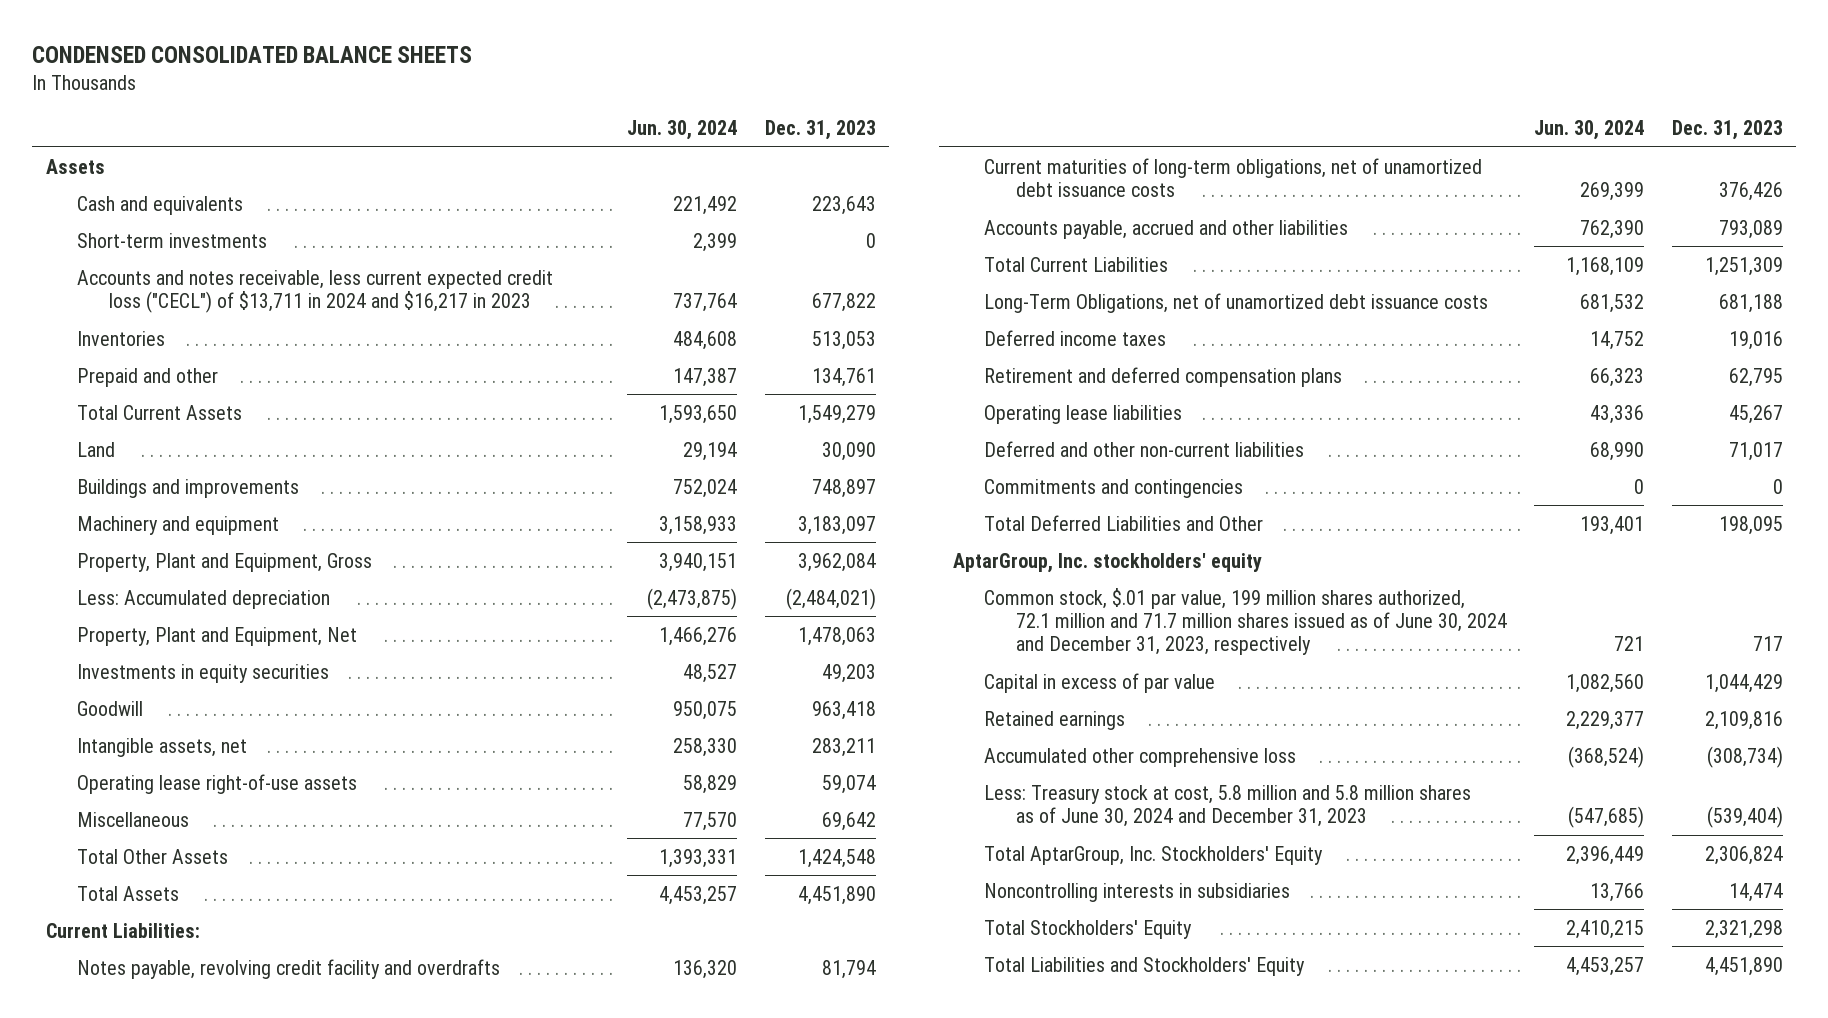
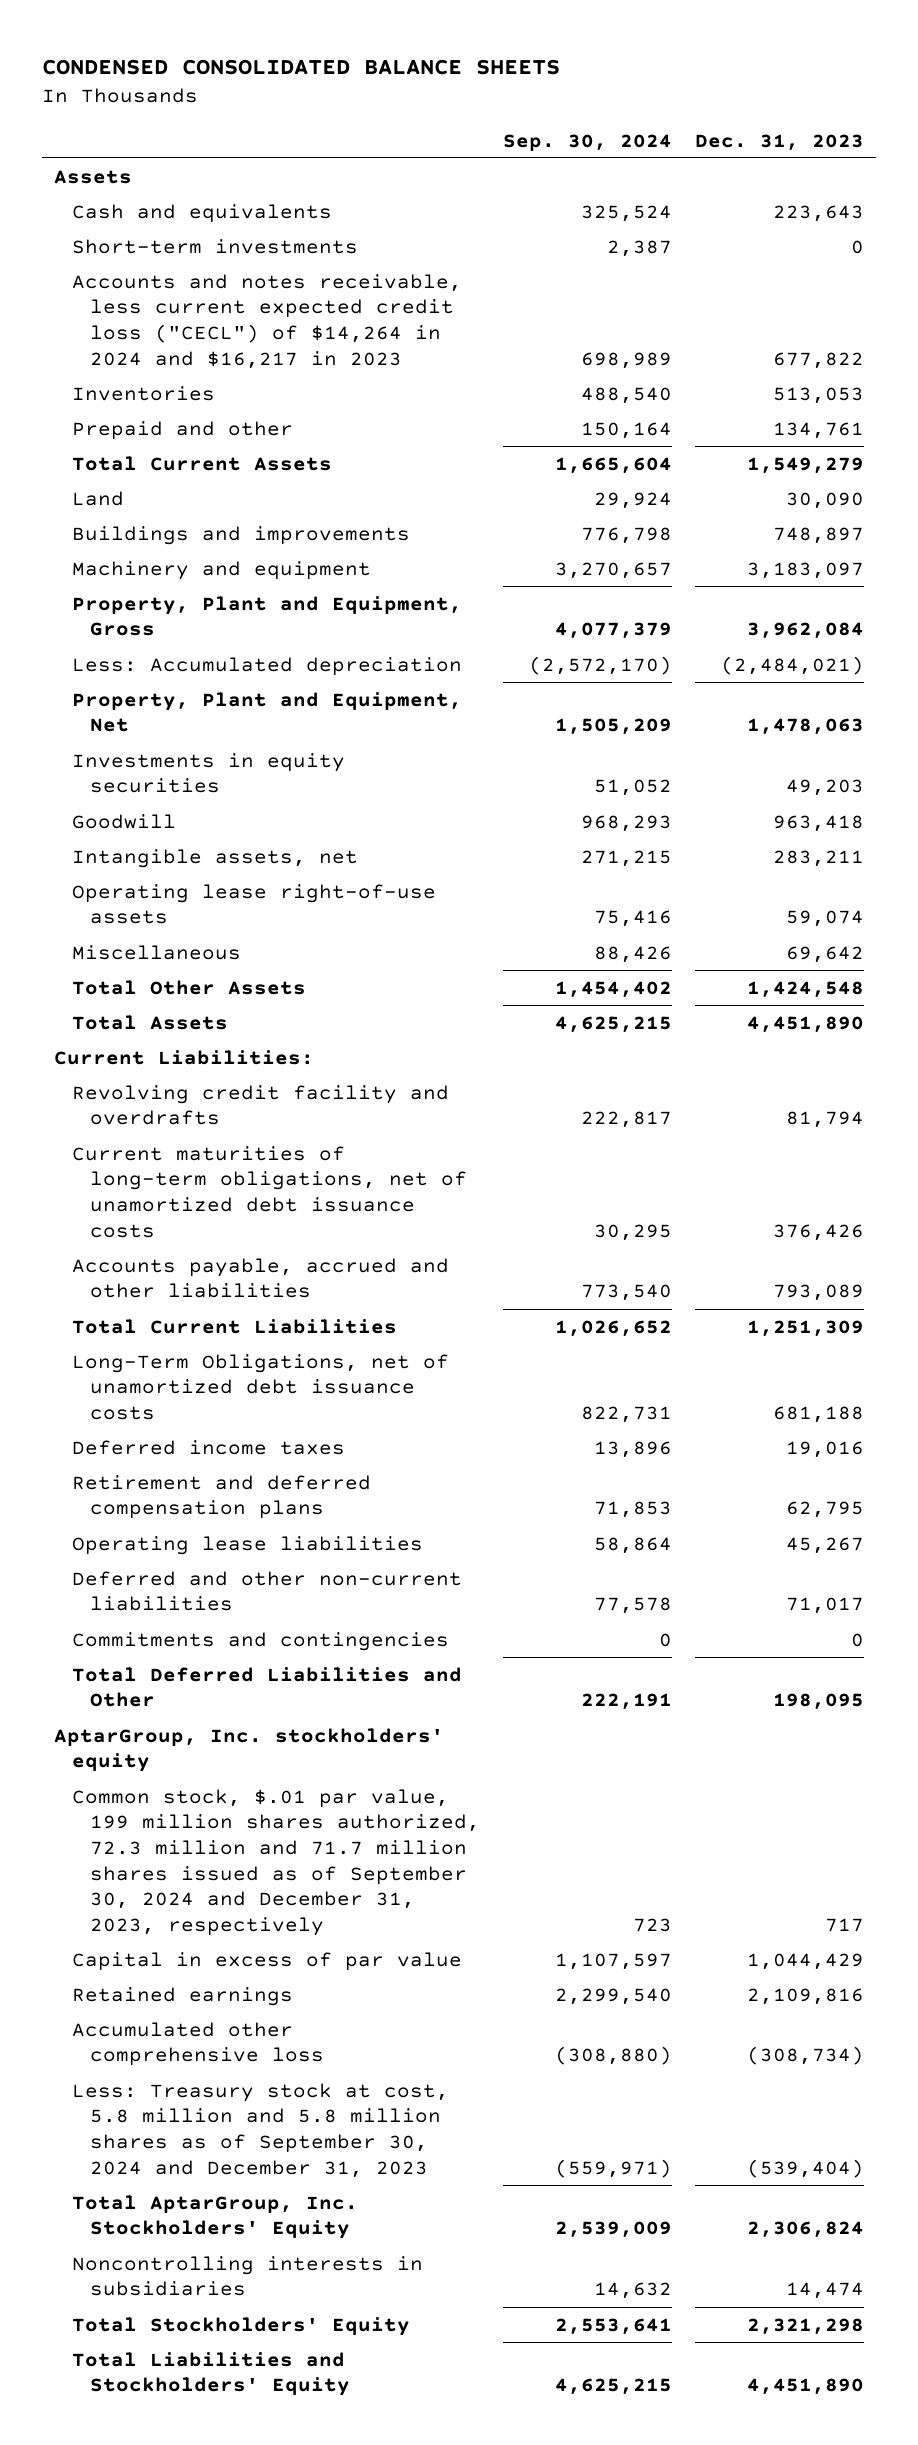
- | Jun. 30, 2024 | Dec. 31, 2023
+ | Sep. 30, 2024 | Dec. 31, 2023
- Accounts and notes receivable, less current expected credit loss ("CECL") of $13,711 in 2024 and $16,217 in 2023 | 737,764 | 677,822
+ Accounts and notes receivable, less current expected credit loss ("CECL") of $14,264 in 2024 and $16,217 in 2023 | 698,989 | 677,822
- Notes payable, revolving credit facility and overdrafts | 136,320 | 81,794
+ Revolving credit facility and overdrafts | 222,817 | 81,794
- Common stock, $.01 par value, 199 million shares authorized, 72.1 million and 71.7 million shares issued as of June 30, 2024 and December 31, 2023, respectively | 721 | 717
+ Common stock, $.01 par value, 199 million shares authorized, 72.3 million and 71.7 million shares issued as of September 30, 2024 and December 31, 2023, respectively | 723 | 717
- Less: Treasury stock at cost, 5.8 million and 5.8 million shares as of June 30, 2024 and December 31, 2023 | (547,685) | (539,404)
+ Less: Treasury stock at cost, 5.8 million and 5.8 million shares as of September 30, 2024 and December 31, 2023 | (559,971) | (539,404)

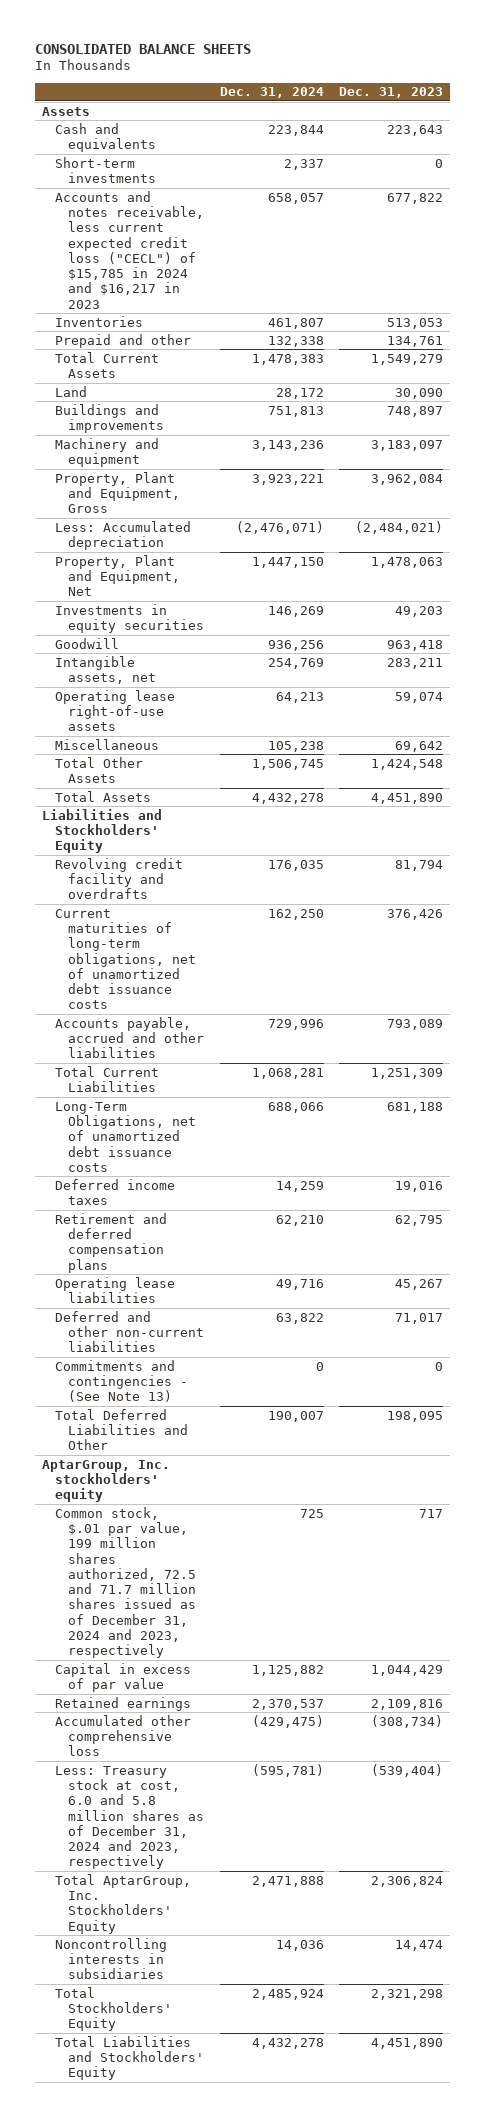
- CONDENSED CONSOLIDATED BALANCE SHEETS
+ CONSOLIDATED BALANCE SHEETS
- | Sep. 30, 2024 | Dec. 31, 2023
+ | Dec. 31, 2024 | Dec. 31, 2023
- Accounts and notes receivable, less current expected credit loss ("CECL") of $14,264 in 2024 and $16,217 in 2023 | 698,989 | 677,822
+ Accounts and notes receivable, less current expected credit loss ("CECL") of $15,785 in 2024 and $16,217 in 2023 | 658,057 | 677,822
- Current Liabilities:
+ Liabilities and Stockholders' Equity
- Commitments and contingencies | 0 | 0
+ Commitments and contingencies - (See Note 13) | 0 | 0
- Common stock, $.01 par value, 199 million shares authorized, 72.3 million and 71.7 million shares issued as of September 30, 2024 and December 31, 2023, respectively | 723 | 717
+ Common stock, $.01 par value, 199 million shares authorized, 72.5 and 71.7 million shares issued as of December 31, 2024 and 2023, respectively | 725 | 717
- Less: Treasury stock at cost, 5.8 million and 5.8 million shares as of September 30, 2024 and December 31, 2023 | (559,971) | (539,404)
+ Less: Treasury stock at cost, 6.0 and 5.8 million shares as of December 31, 2024 and 2023, respectively | (595,781) | (539,404)

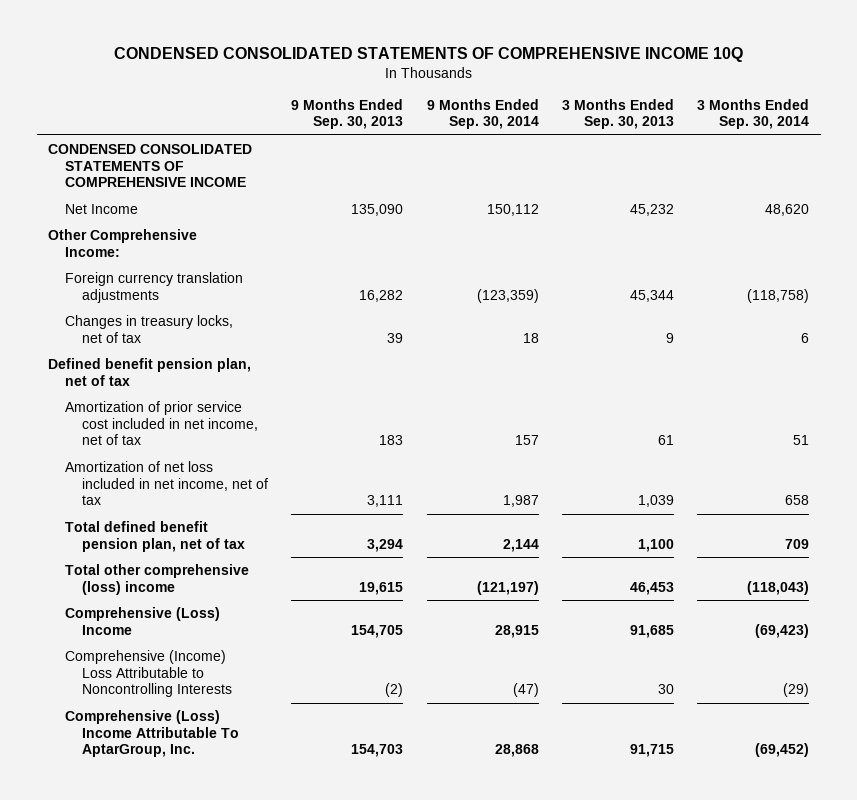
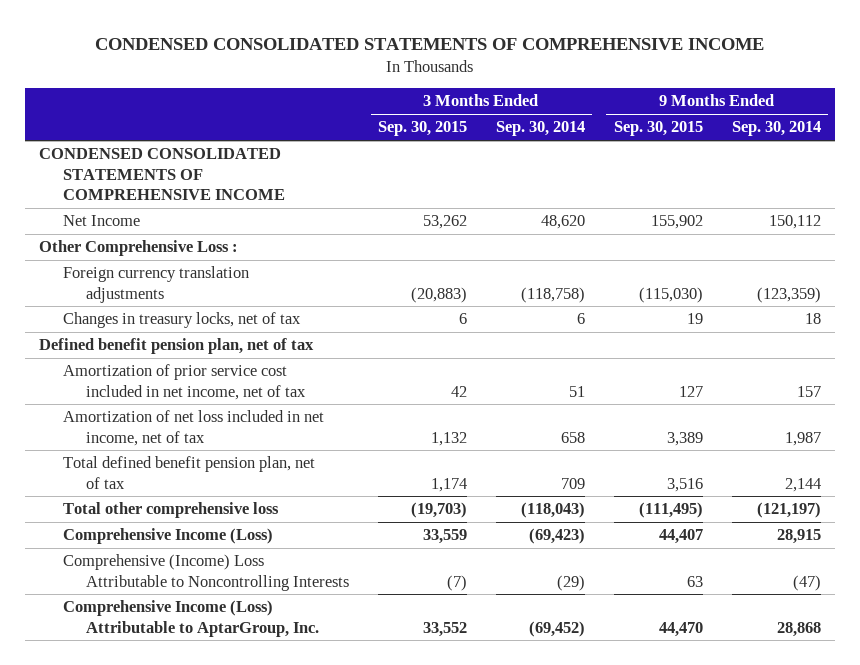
- CONDENSED CONSOLIDATED STATEMENTS OF COMPREHENSIVE INCOME 10Q
+ CONDENSED CONSOLIDATED STATEMENTS OF COMPREHENSIVE INCOME
- | 9 Months Ended Sep. 30, 2013 | 9 Months Ended Sep. 30, 2014 | 3 Months Ended Sep. 30, 2013 | 3 Months Ended Sep. 30, 2014
+ | 3 Months Ended Sep. 30, 2015 | 3 Months Ended Sep. 30, 2014 | 9 Months Ended Sep. 30, 2015 | 9 Months Ended Sep. 30, 2014
- Other Comprehensive Income:
+ Other Comprehensive Loss :
- Total other comprehensive (loss) income | 19,615 | (121,197) | 46,453 | (118,043)
- Comprehensive (Loss) Income | 154,705 | 28,915 | 91,685 | (69,423)
+ Total other comprehensive loss | (19,703) | (118,043) | (111,495) | (121,197)
+ Comprehensive Income (Loss) | 33,559 | (69,423) | 44,407 | 28,915
- Comprehensive (Loss) Income Attributable To AptarGroup, Inc. | 154,703 | 28,868 | 91,715 | (69,452)
+ Comprehensive Income (Loss) Attributable to AptarGroup, Inc. | 33,552 | (69,452) | 44,470 | 28,868

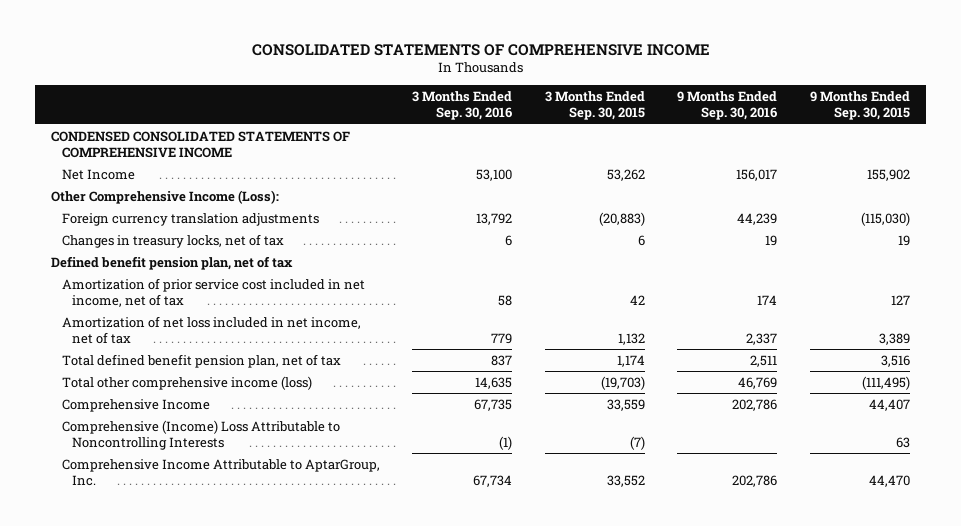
- CONDENSED CONSOLIDATED STATEMENTS OF COMPREHENSIVE INCOME
+ CONSOLIDATED STATEMENTS OF COMPREHENSIVE INCOME
- | 3 Months Ended Sep. 30, 2015 | 3 Months Ended Sep. 30, 2014 | 9 Months Ended Sep. 30, 2015 | 9 Months Ended Sep. 30, 2014
+ | 3 Months Ended Sep. 30, 2016 | 3 Months Ended Sep. 30, 2015 | 9 Months Ended Sep. 30, 2016 | 9 Months Ended Sep. 30, 2015
- Other Comprehensive Loss :
+ Other Comprehensive Income (Loss):
- Total other comprehensive loss | (19,703) | (118,043) | (111,495) | (121,197)
- Comprehensive Income (Loss) | 33,559 | (69,423) | 44,407 | 28,915
+ Total other comprehensive income (loss) | 14,635 | (19,703) | 46,769 | (111,495)
+ Comprehensive Income | 67,735 | 33,559 | 202,786 | 44,407
- Comprehensive Income (Loss) Attributable to AptarGroup, Inc. | 33,552 | (69,452) | 44,470 | 28,868
+ Comprehensive Income Attributable to AptarGroup, Inc. | 67,734 | 33,552 | 202,786 | 44,470

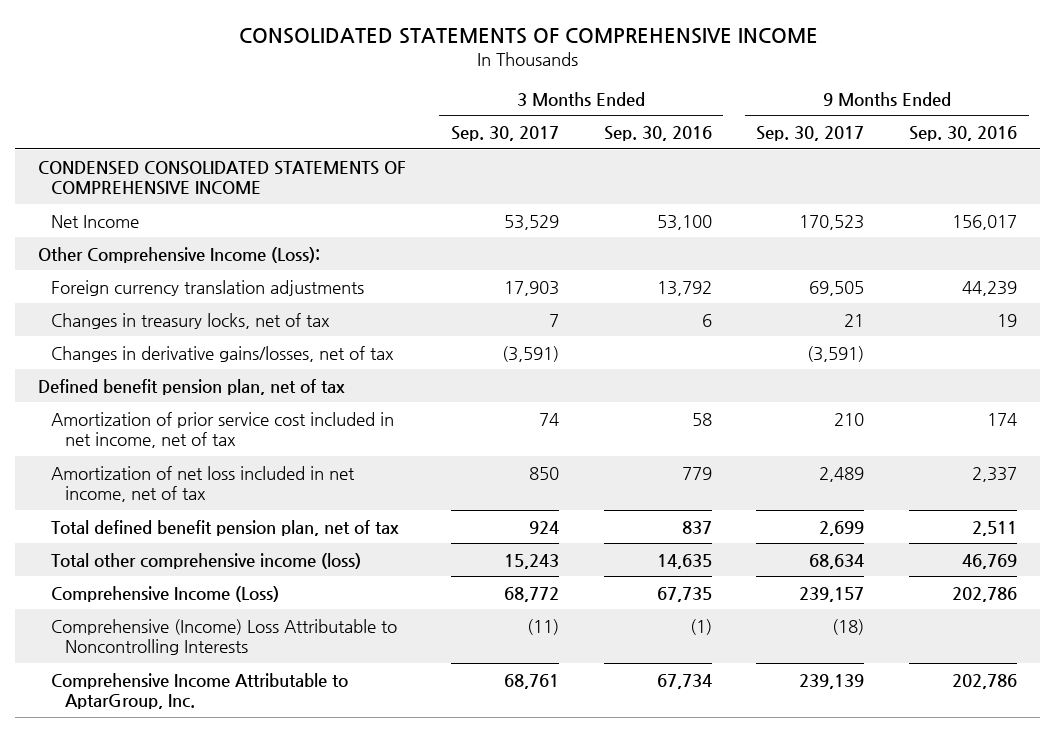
- | 3 Months Ended Sep. 30, 2016 | 3 Months Ended Sep. 30, 2015 | 9 Months Ended Sep. 30, 2016 | 9 Months Ended Sep. 30, 2015
+ | 3 Months Ended Sep. 30, 2017 | 3 Months Ended Sep. 30, 2016 | 9 Months Ended Sep. 30, 2017 | 9 Months Ended Sep. 30, 2016
+ Changes in derivative gains/losses, net of tax | (3,591) | | (3,591) |
- Comprehensive Income | 67,735 | 33,559 | 202,786 | 44,407
+ Comprehensive Income (Loss) | 68,772 | 67,735 | 239,157 | 202,786

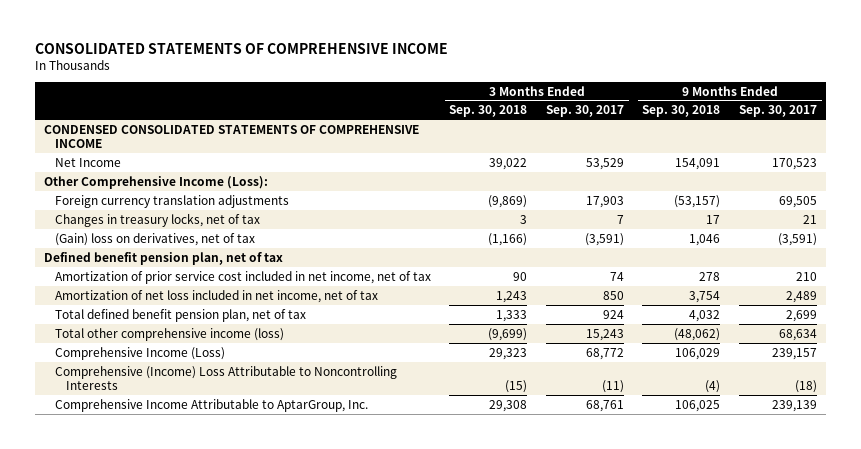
- | 3 Months Ended Sep. 30, 2017 | 3 Months Ended Sep. 30, 2016 | 9 Months Ended Sep. 30, 2017 | 9 Months Ended Sep. 30, 2016
+ | 3 Months Ended Sep. 30, 2018 | 3 Months Ended Sep. 30, 2017 | 9 Months Ended Sep. 30, 2018 | 9 Months Ended Sep. 30, 2017
- Changes in derivative gains/losses, net of tax | (3,591) | | (3,591) |
+ (Gain) loss on derivatives, net of tax | (1,166) | (3,591) | 1,046 | (3,591)

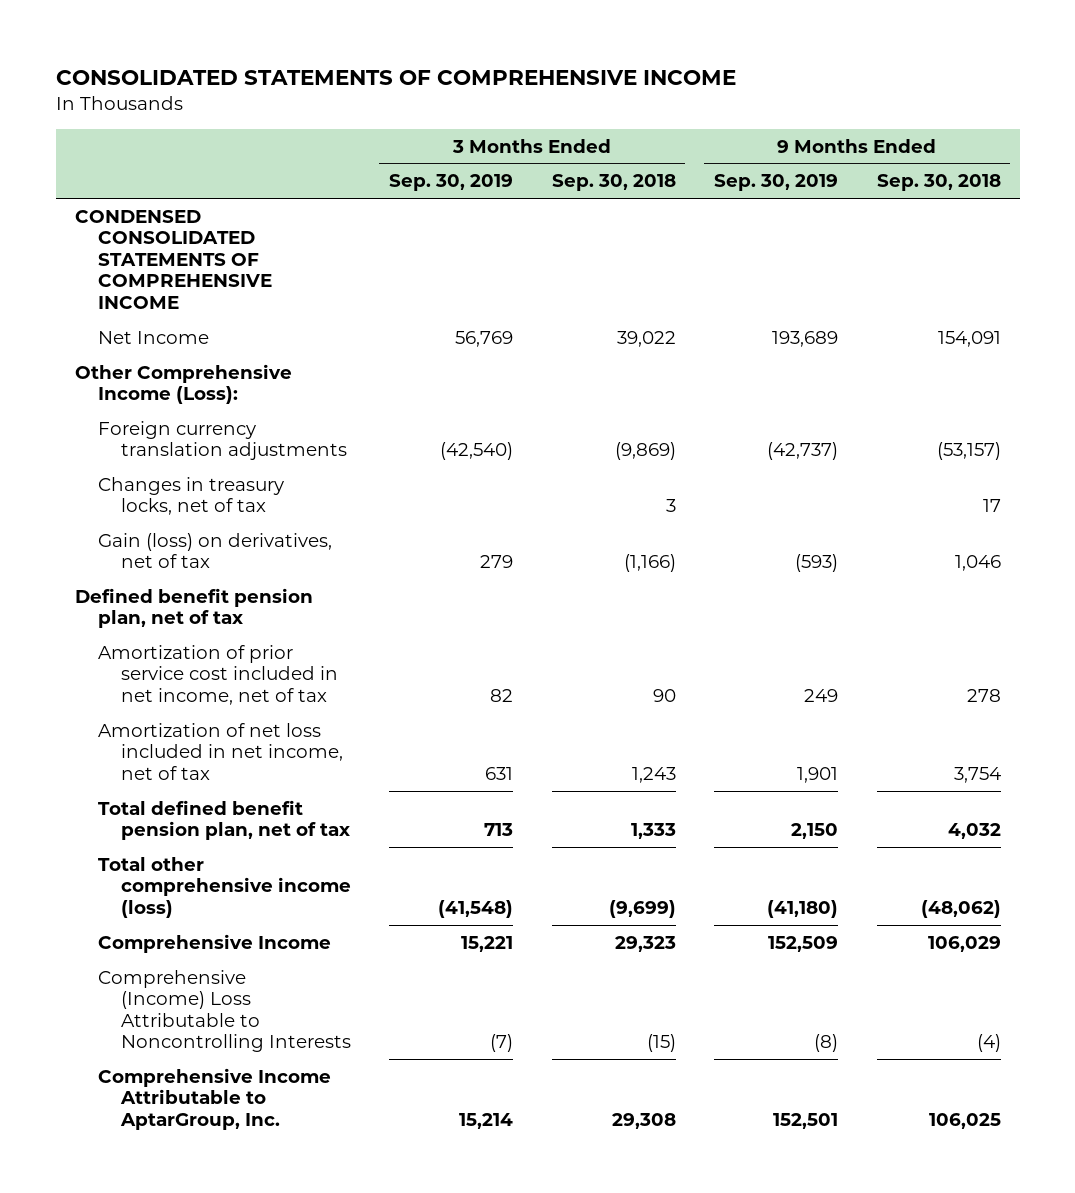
- | 3 Months Ended Sep. 30, 2018 | 3 Months Ended Sep. 30, 2017 | 9 Months Ended Sep. 30, 2018 | 9 Months Ended Sep. 30, 2017
+ | 3 Months Ended Sep. 30, 2019 | 3 Months Ended Sep. 30, 2018 | 9 Months Ended Sep. 30, 2019 | 9 Months Ended Sep. 30, 2018
- (Gain) loss on derivatives, net of tax | (1,166) | (3,591) | 1,046 | (3,591)
+ Gain (loss) on derivatives, net of tax | 279 | (1,166) | (593) | 1,046
- Comprehensive Income (Loss) | 29,323 | 68,772 | 106,029 | 239,157
+ Comprehensive Income | 15,221 | 29,323 | 152,509 | 106,029

